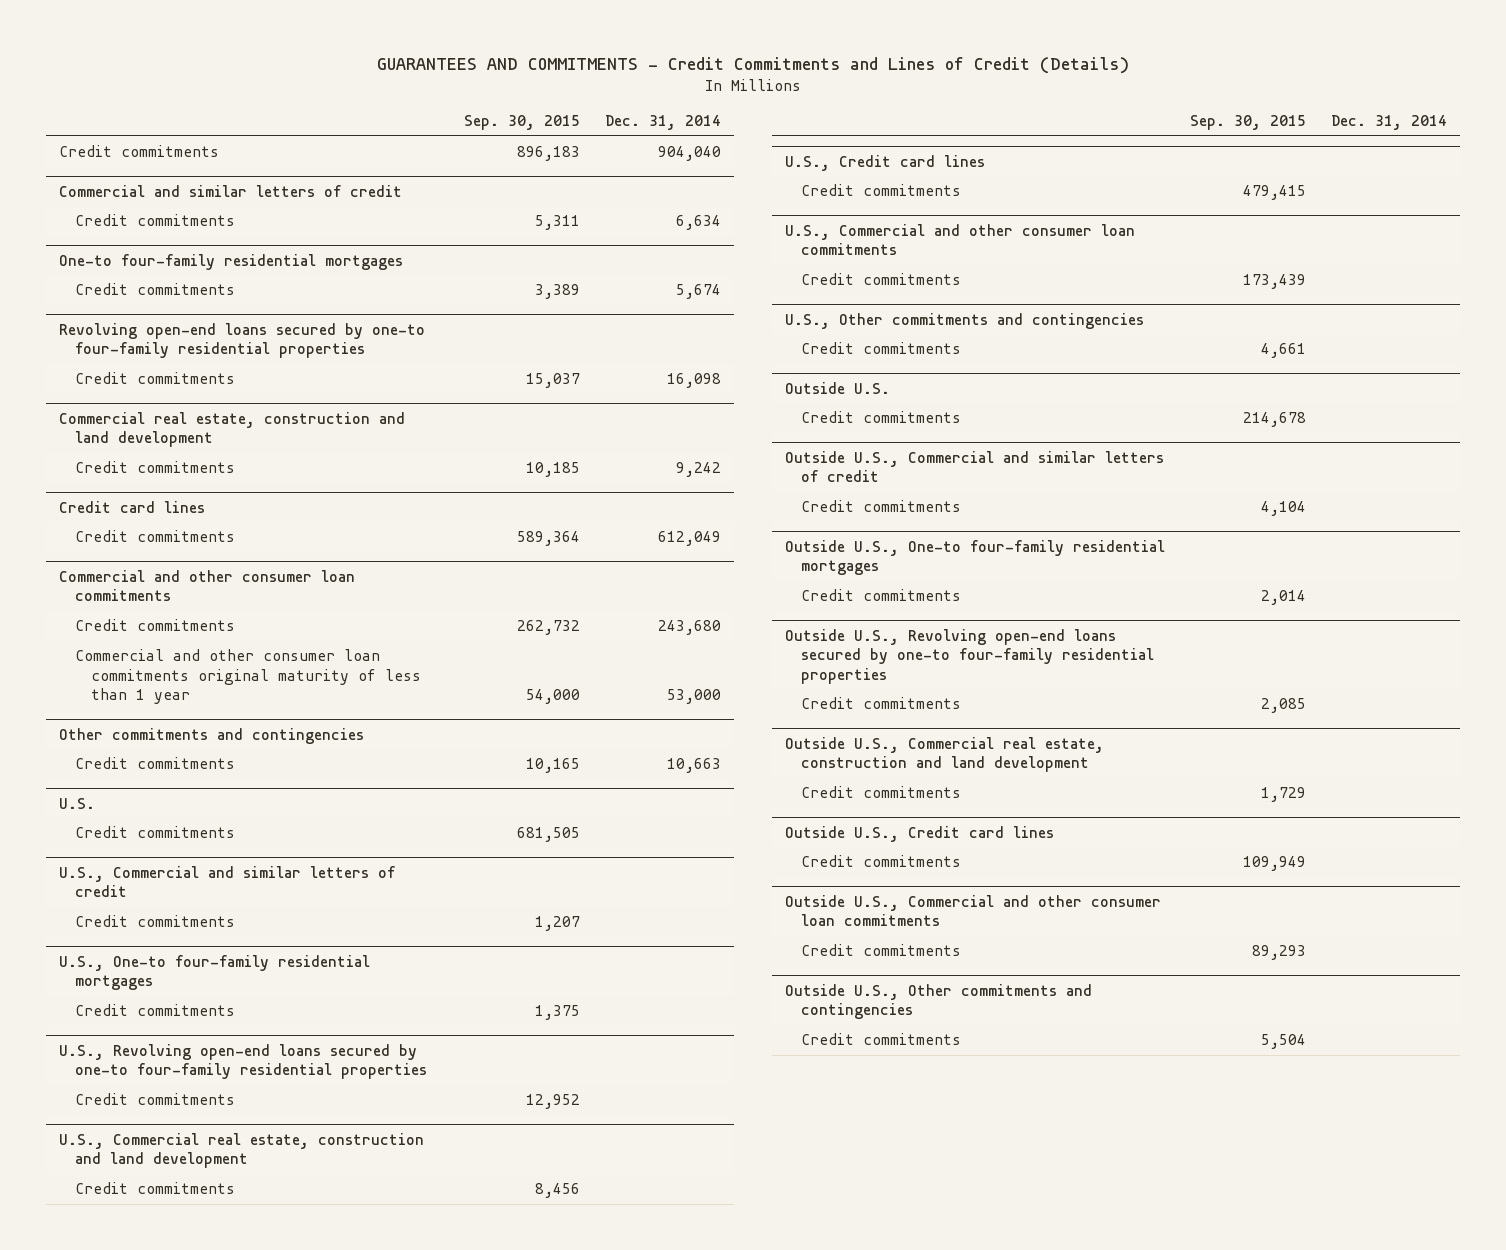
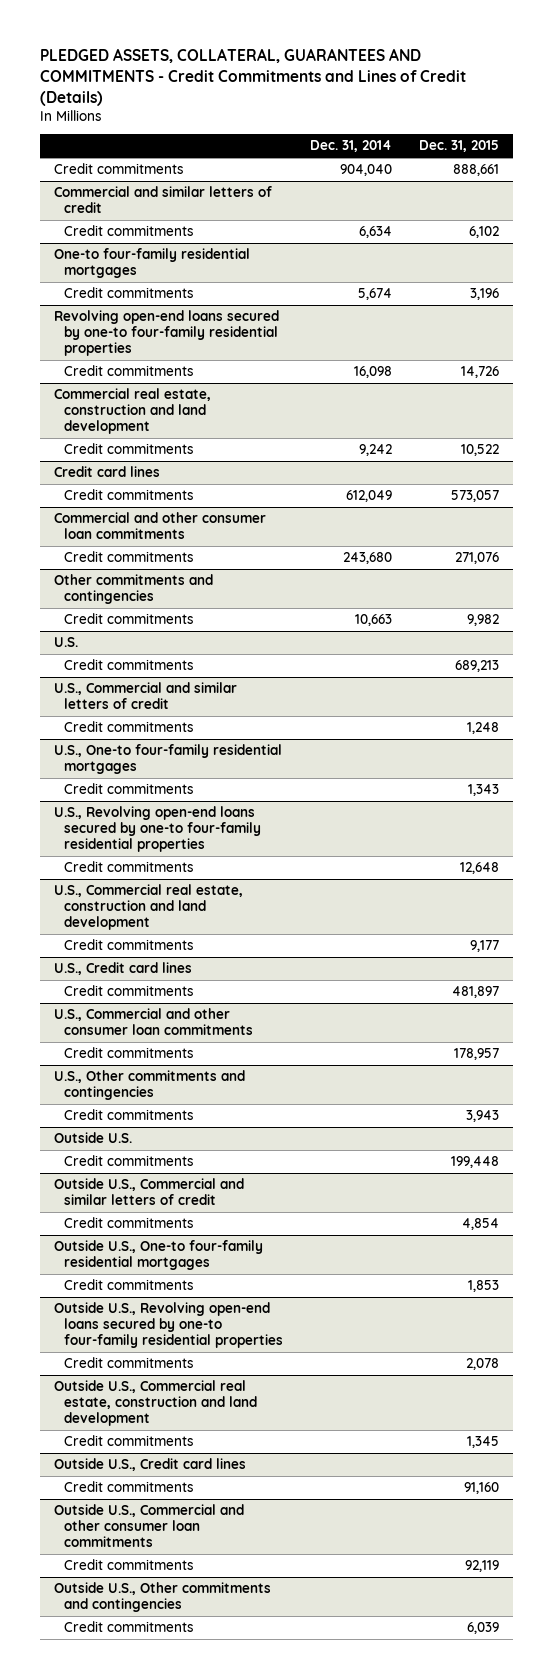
- GUARANTEES AND COMMITMENTS - Credit Commitments and Lines of Credit (Details)
+ PLEDGED ASSETS, COLLATERAL, GUARANTEES AND COMMITMENTS - Credit Commitments and Lines of Credit (Details)
- | Sep. 30, 2015 | Dec. 31, 2014
+ | Dec. 31, 2014 | Dec. 31, 2015
@ Commercial and other consumer loan commitments
- Commercial and other consumer loan commitments original maturity of less than 1 year | 54,000 | 53,000

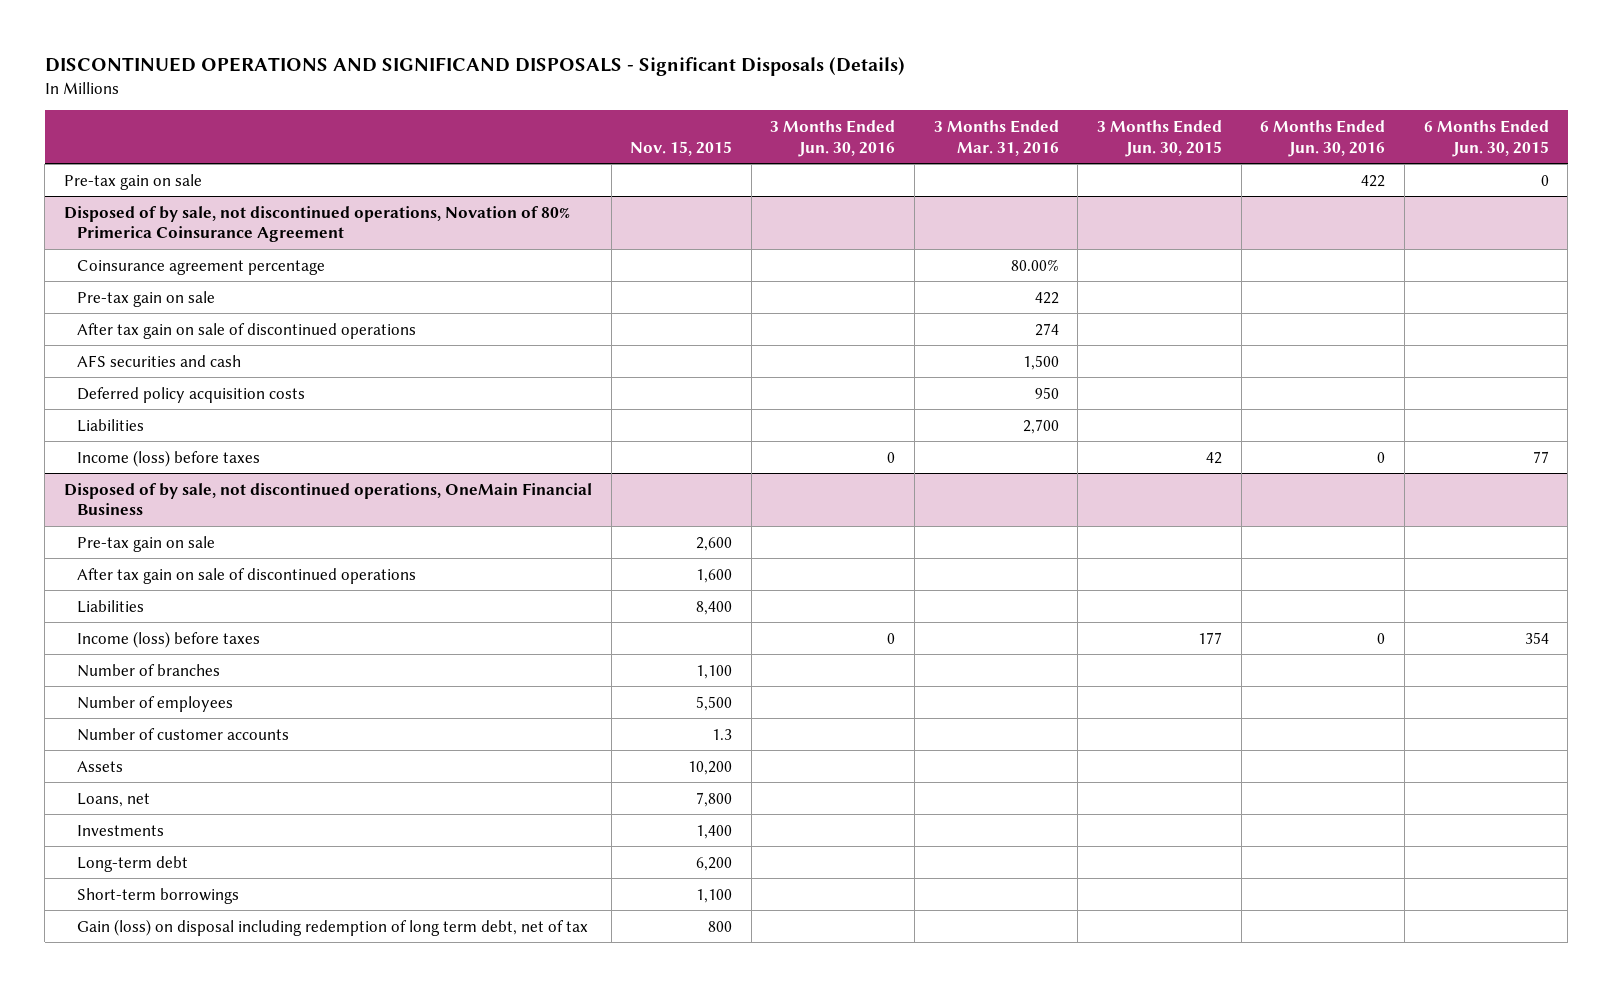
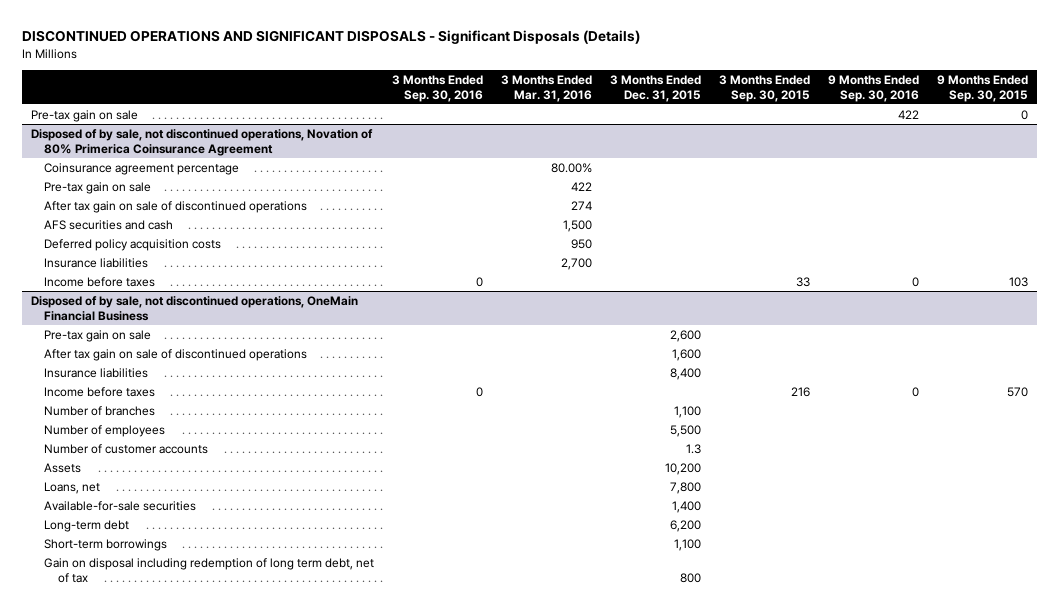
- DISCONTINUED OPERATIONS AND SIGNIFICAND DISPOSALS - Significant Disposals (Details)
+ DISCONTINUED OPERATIONS AND SIGNIFICANT DISPOSALS - Significant Disposals (Details)
- | Nov. 15, 2015 | 3 Months Ended Jun. 30, 2016 | 3 Months Ended Mar. 31, 2016 | 3 Months Ended Jun. 30, 2015 | 6 Months Ended Jun. 30, 2016 | 6 Months Ended Jun. 30, 2015
+ | 3 Months Ended Sep. 30, 2016 | 3 Months Ended Mar. 31, 2016 | 3 Months Ended Dec. 31, 2015 | 3 Months Ended Sep. 30, 2015 | 9 Months Ended Sep. 30, 2016 | 9 Months Ended Sep. 30, 2015
@ Disposed of by sale, not discontinued operations, Novation of 80% Primerica Coinsurance Agreement
- Liabilities | | | 2,700 | | |
- Income (loss) before taxes | | 0 | | 42 | 0 | 77
+ Insurance liabilities | | 2,700 | | | |
+ Income before taxes | 0 | | | 33 | 0 | 103
@ Disposed of by sale, not discontinued operations, OneMain Financial Business
- Liabilities | 8,400 | | | | |
- Income (loss) before taxes | | 0 | | 177 | 0 | 354
+ Insurance liabilities | | | 8,400 | | |
+ Income before taxes | 0 | | | 216 | 0 | 570
- Investments | 1,400 | | | | |
+ Available-for-sale securities | | | 1,400 | | |
- Gain (loss) on disposal including redemption of long term debt, net of tax | 800 | | | | |
+ Gain on disposal including redemption of long term debt, net of tax | | | 800 | | |

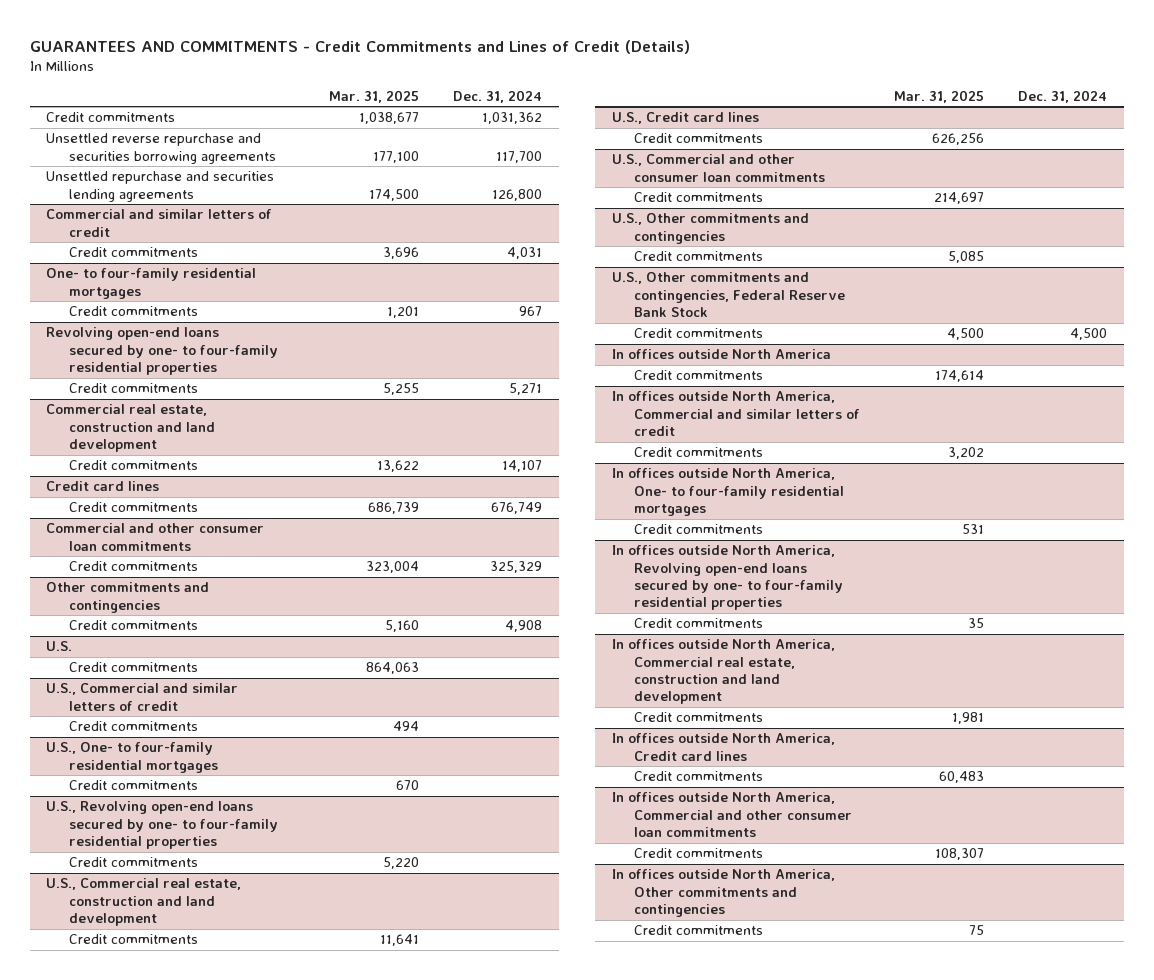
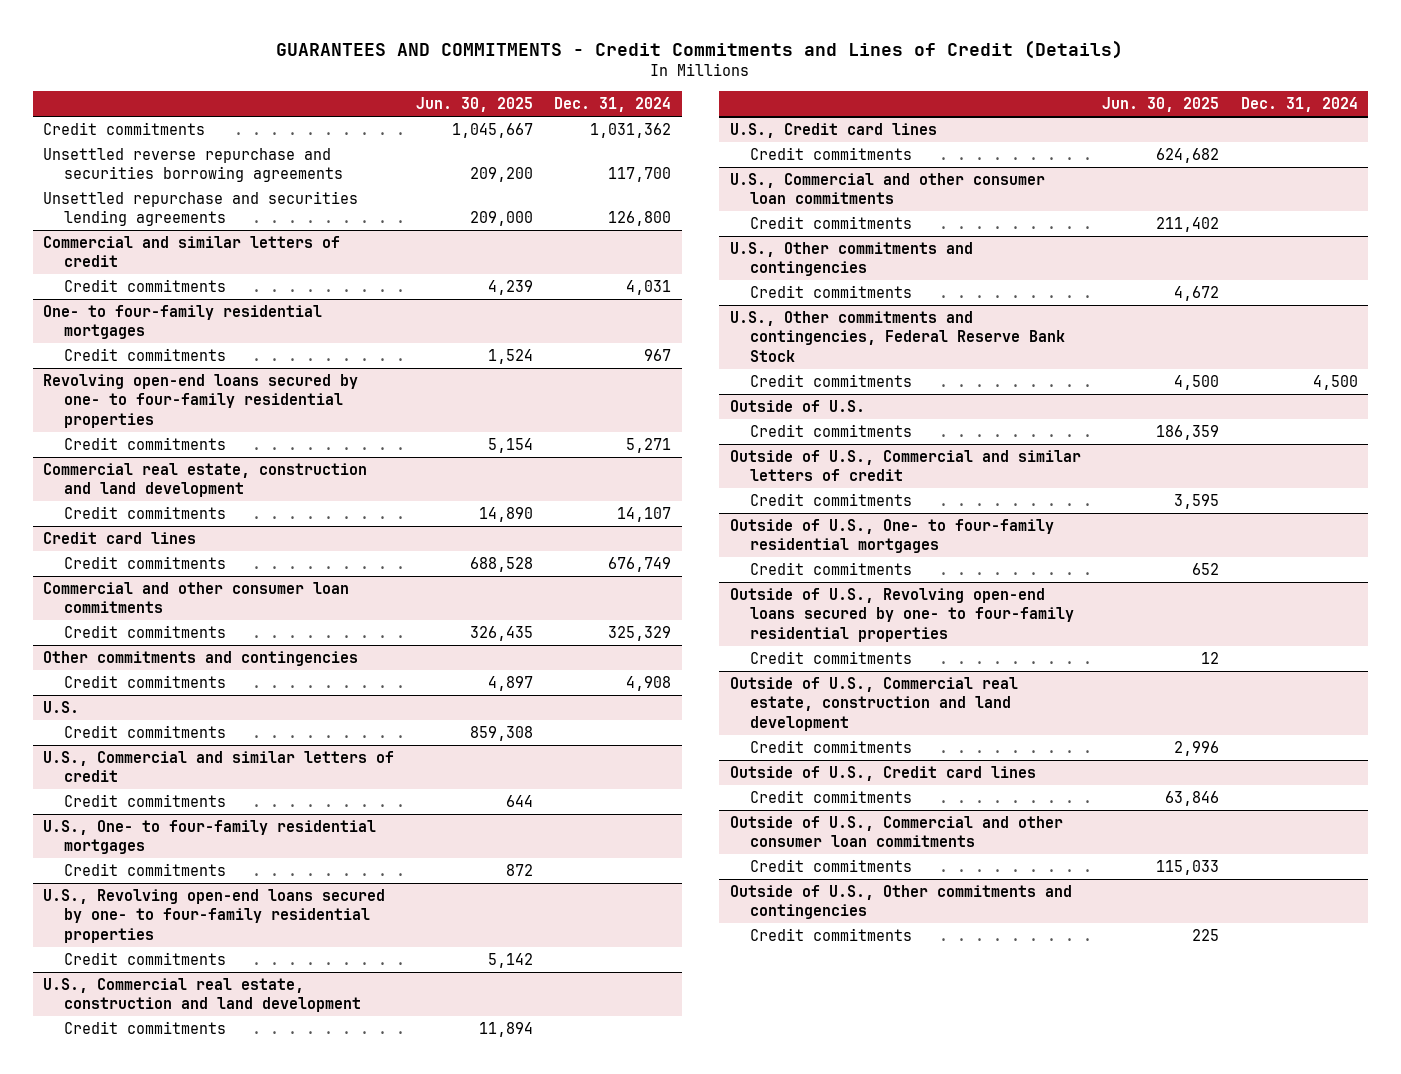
- | Mar. 31, 2025 | Dec. 31, 2024
+ | Jun. 30, 2025 | Dec. 31, 2024
- In offices outside North America
+ Outside of U.S.
- In offices outside North America, Commercial and similar letters of credit
+ Outside of U.S., Commercial and similar letters of credit
- In offices outside North America, One- to four-family residential mortgages
+ Outside of U.S., One- to four-family residential mortgages
- In offices outside North America, Revolving open-end loans secured by one- to four-family residential properties
+ Outside of U.S., Revolving open-end loans secured by one- to four-family residential properties
- In offices outside North America, Commercial real estate, construction and land development
+ Outside of U.S., Commercial real estate, construction and land development
- In offices outside North America, Credit card lines
- Credit commitments | 60,483 |
- In offices outside North America, Commercial and other consumer loan commitments
+ Outside of U.S., Credit card lines
+ Credit commitments | 63,846 |
+ Outside of U.S., Commercial and other consumer loan commitments
- In offices outside North America, Other commitments and contingencies
- Credit commitments | 75 |
+ Outside of U.S., Other commitments and contingencies
+ Credit commitments | 225 |

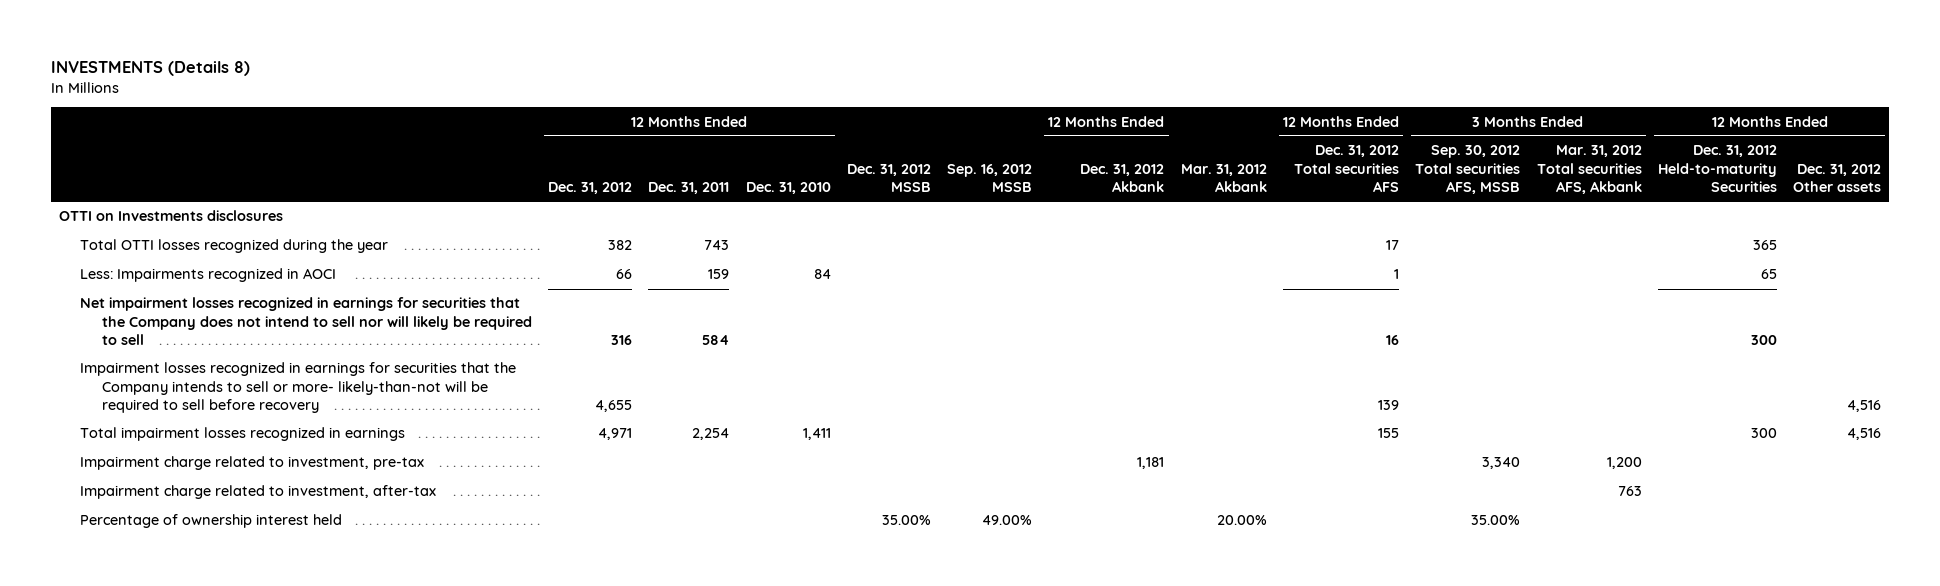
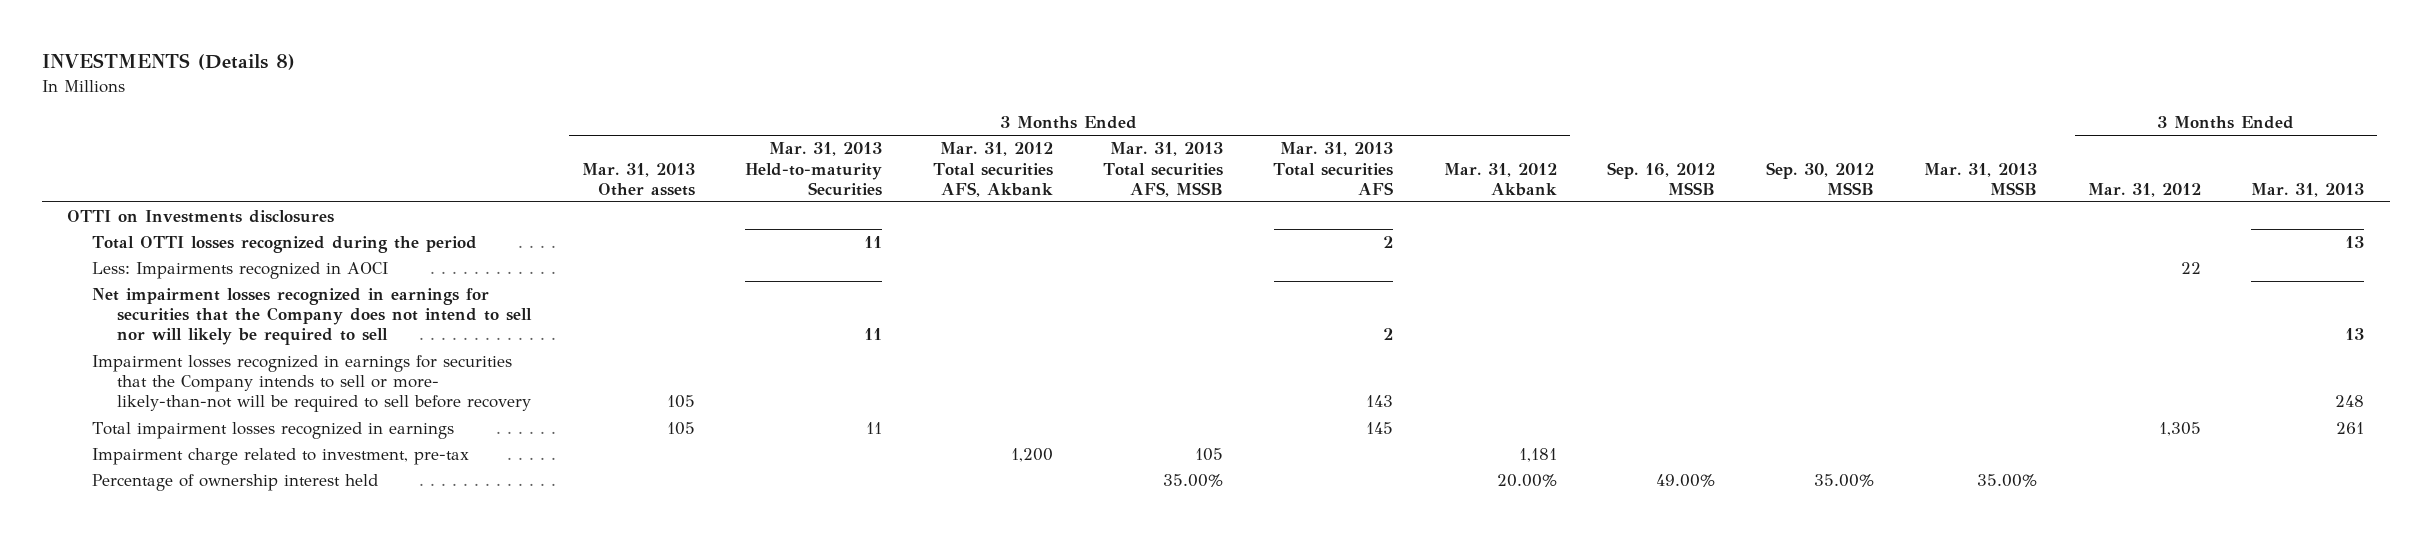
- | 12 Months Ended Dec. 31, 2012 | 12 Months Ended Dec. 31, 2011 | 12 Months Ended Dec. 31, 2010 | Dec. 31, 2012 MSSB | Sep. 16, 2012 MSSB | 12 Months Ended Dec. 31, 2012 Akbank | Mar. 31, 2012 Akbank | 12 Months Ended Dec. 31, 2012 Total securities AFS | 3 Months Ended Sep. 30, 2012 Total securities AFS, MSSB | 3 Months Ended Mar. 31, 2012 Total securities AFS, Akbank | 12 Months Ended Dec. 31, 2012 Held-to-maturity Securities | 12 Months Ended Dec. 31, 2012 Other assets
+ | 3 Months Ended Mar. 31, 2013 Other assets | 3 Months Ended Mar. 31, 2013 Held-to-maturity Securities | 3 Months Ended Mar. 31, 2012 Total securities AFS, Akbank | 3 Months Ended Mar. 31, 2013 Total securities AFS, MSSB | 3 Months Ended Mar. 31, 2013 Total securities AFS | 3 Months Ended Mar. 31, 2012 Akbank | Sep. 16, 2012 MSSB | Sep. 30, 2012 MSSB | Mar. 31, 2013 MSSB | 3 Months Ended Mar. 31, 2012 | 3 Months Ended Mar. 31, 2013
- Total OTTI losses recognized during the year | 382 | 743 | | | | | | 17 | | | 365 |
+ Total OTTI losses recognized during the period | | 11 | | | 2 | | | | | | 13
- Impairment charge related to investment, after-tax | | | | | | | | | | 763 | |

